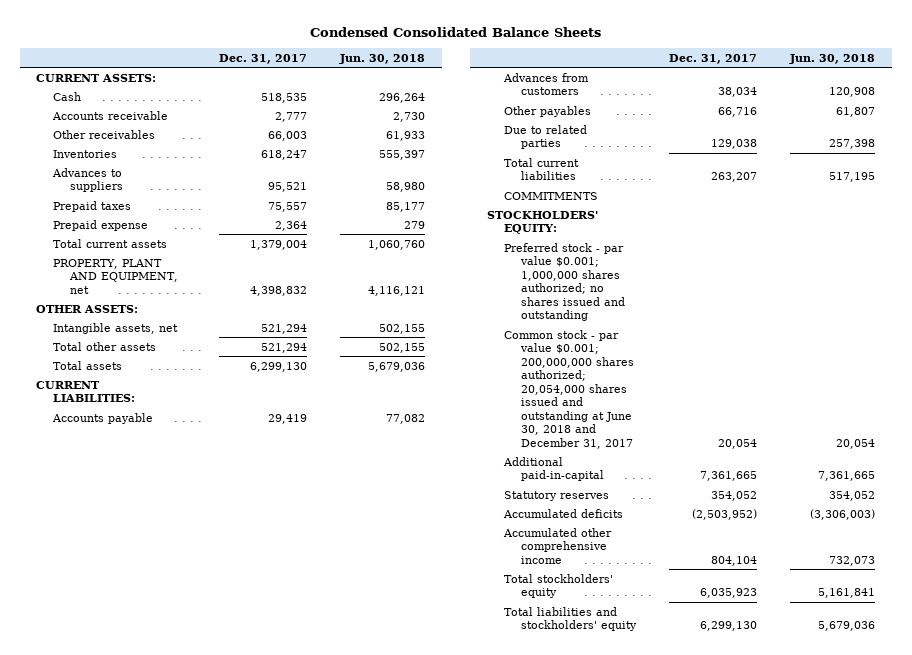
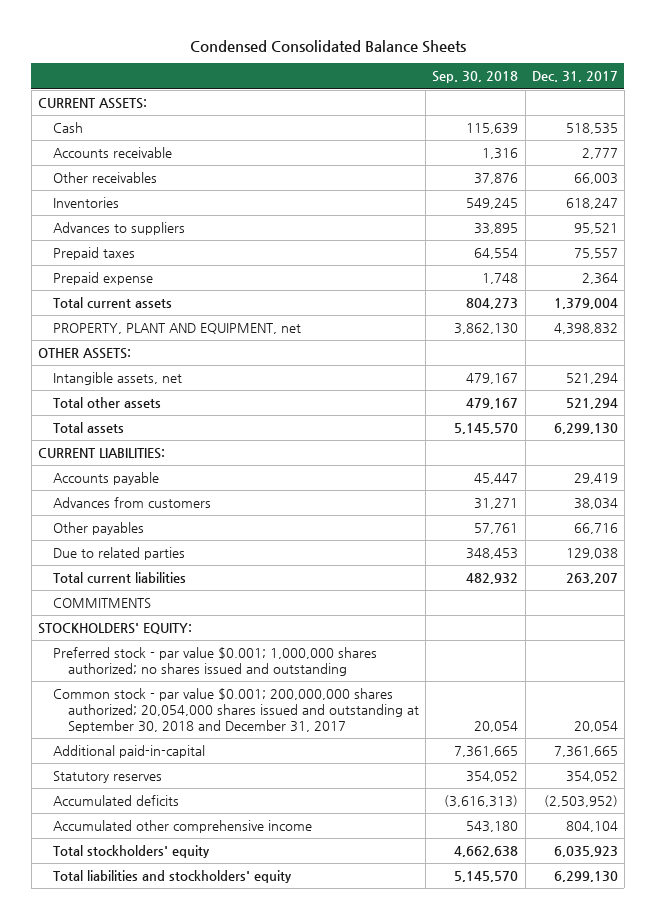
- | Dec. 31, 2017 | Jun. 30, 2018
+ | Sep. 30, 2018 | Dec. 31, 2017
- Common stock - par value $0.001; 200,000,000 shares authorized; 20,054,000 shares issued and outstanding at June 30, 2018 and December 31, 2017 | 20,054 | 20,054
+ Common stock - par value $0.001; 200,000,000 shares authorized; 20,054,000 shares issued and outstanding at September 30, 2018 and December 31, 2017 | 20,054 | 20,054

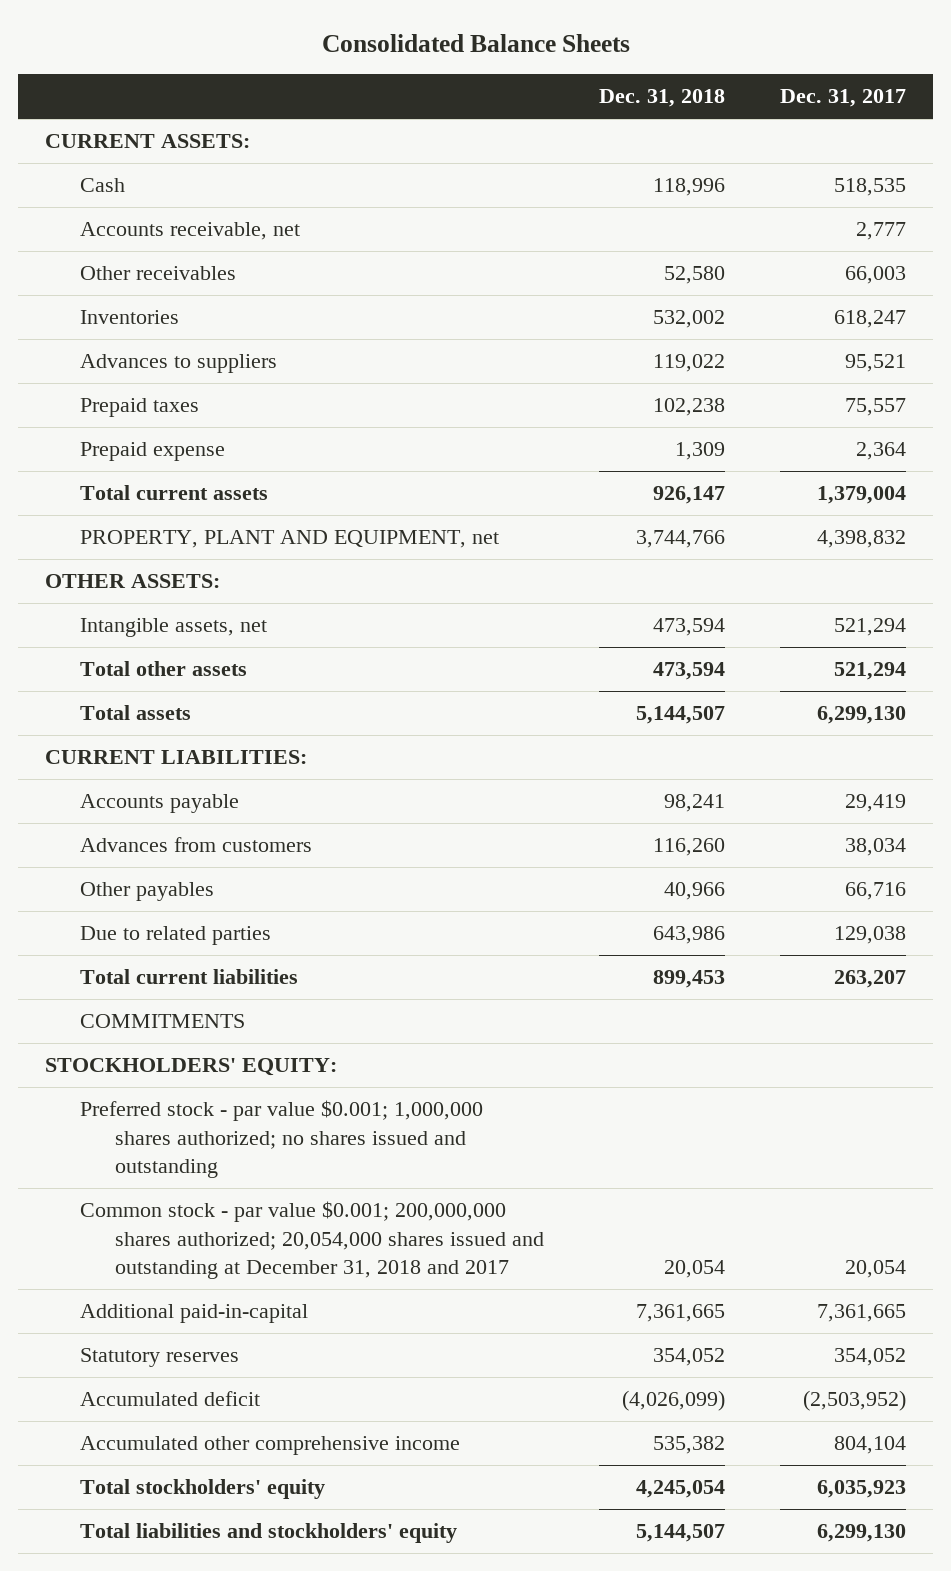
- Condensed Consolidated Balance Sheets
+ Consolidated Balance Sheets
- | Sep. 30, 2018 | Dec. 31, 2017
+ | Dec. 31, 2018 | Dec. 31, 2017
- Accounts receivable | 1,316 | 2,777
+ Accounts receivable, net | | 2,777
- Common stock - par value $0.001; 200,000,000 shares authorized; 20,054,000 shares issued and outstanding at September 30, 2018 and December 31, 2017 | 20,054 | 20,054
+ Common stock - par value $0.001; 200,000,000 shares authorized; 20,054,000 shares issued and outstanding at December 31, 2018 and 2017 | 20,054 | 20,054
- Accumulated deficits | (3,616,313) | (2,503,952)
+ Accumulated deficit | (4,026,099) | (2,503,952)

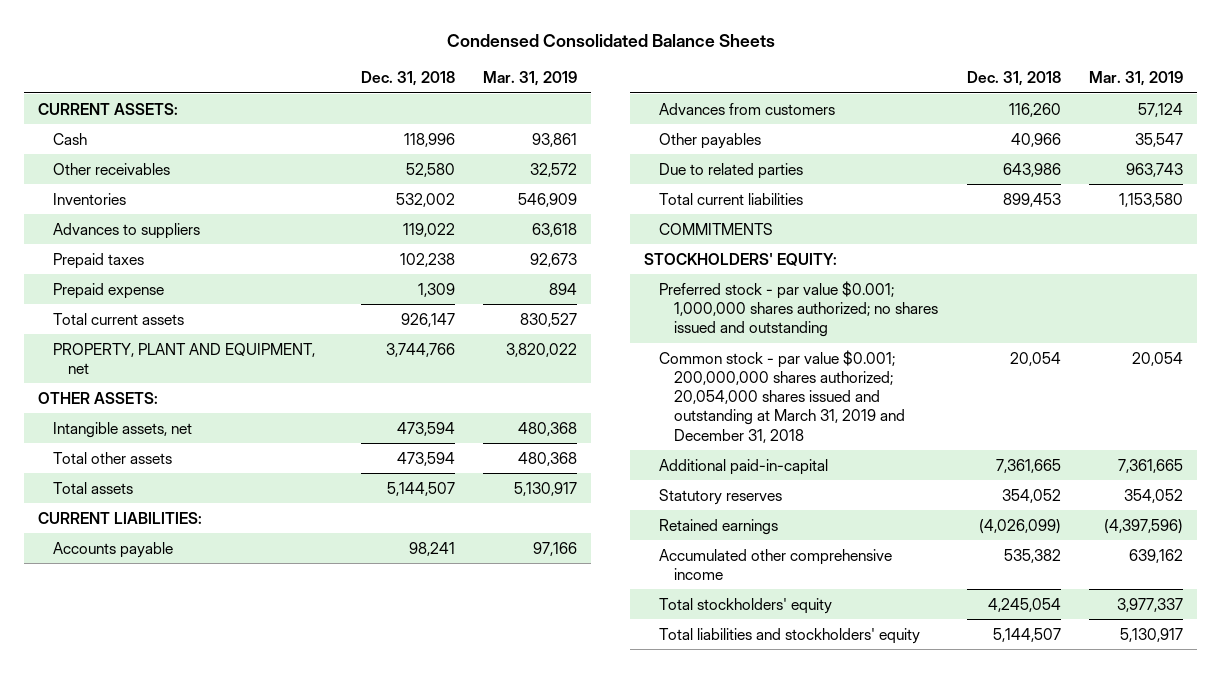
- Consolidated Balance Sheets
+ Condensed Consolidated Balance Sheets
- | Dec. 31, 2018 | Dec. 31, 2017
+ | Dec. 31, 2018 | Mar. 31, 2019
- Accounts receivable, net | | 2,777
- Common stock - par value $0.001; 200,000,000 shares authorized; 20,054,000 shares issued and outstanding at December 31, 2018 and 2017 | 20,054 | 20,054
+ Common stock - par value $0.001; 200,000,000 shares authorized; 20,054,000 shares issued and outstanding at March 31, 2019 and December 31, 2018 | 20,054 | 20,054
- Accumulated deficit | (4,026,099) | (2,503,952)
+ Retained earnings | (4,026,099) | (4,397,596)

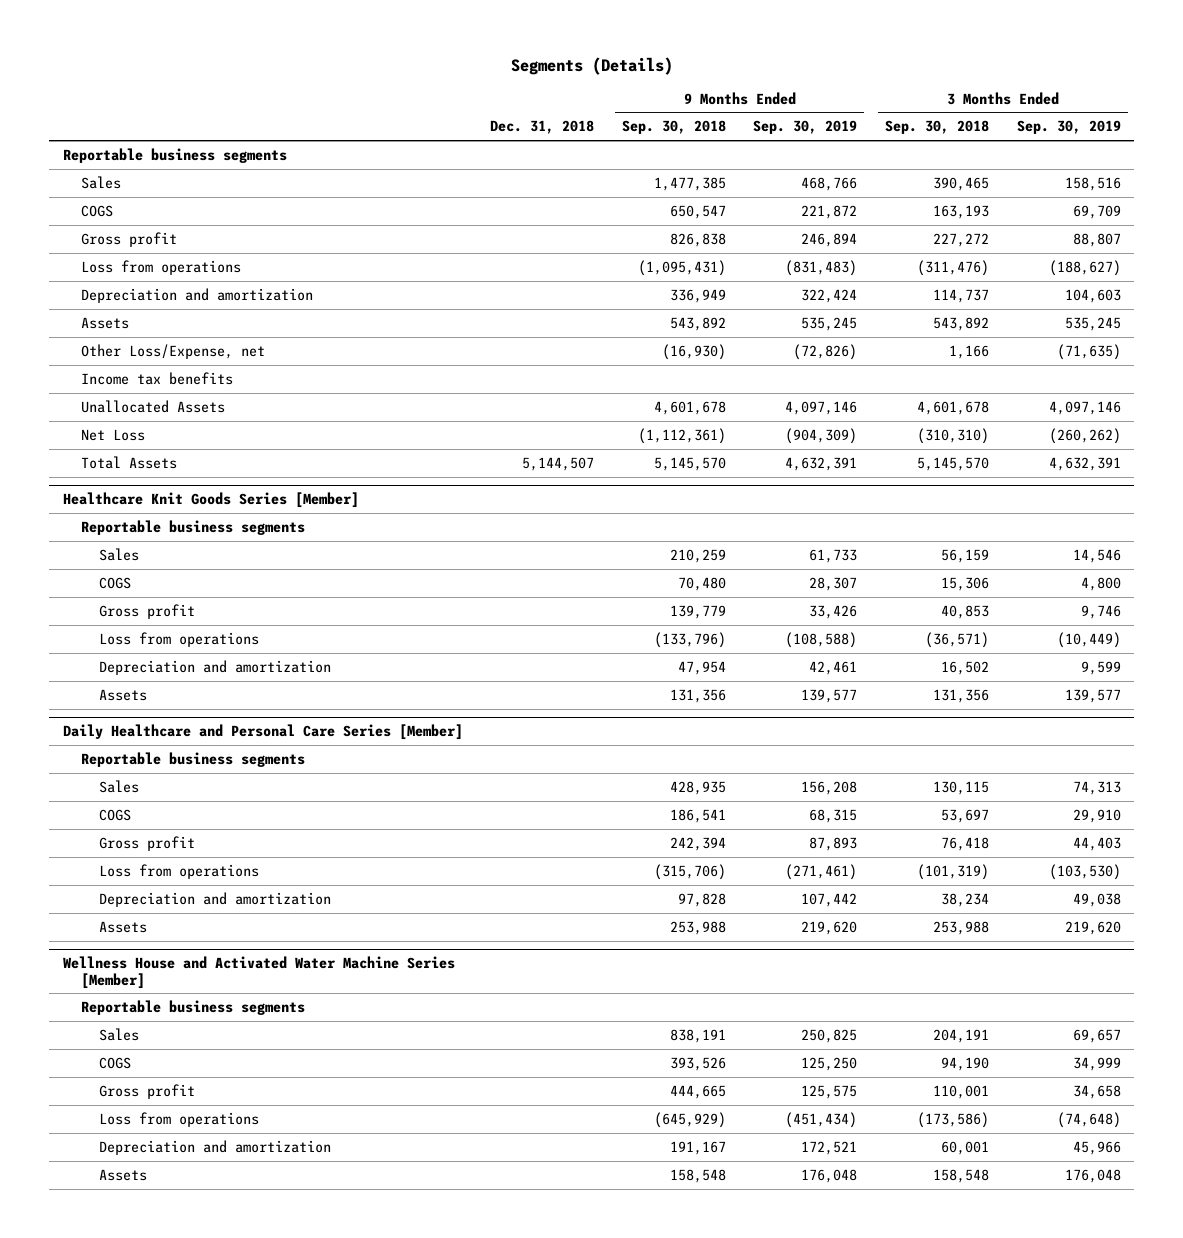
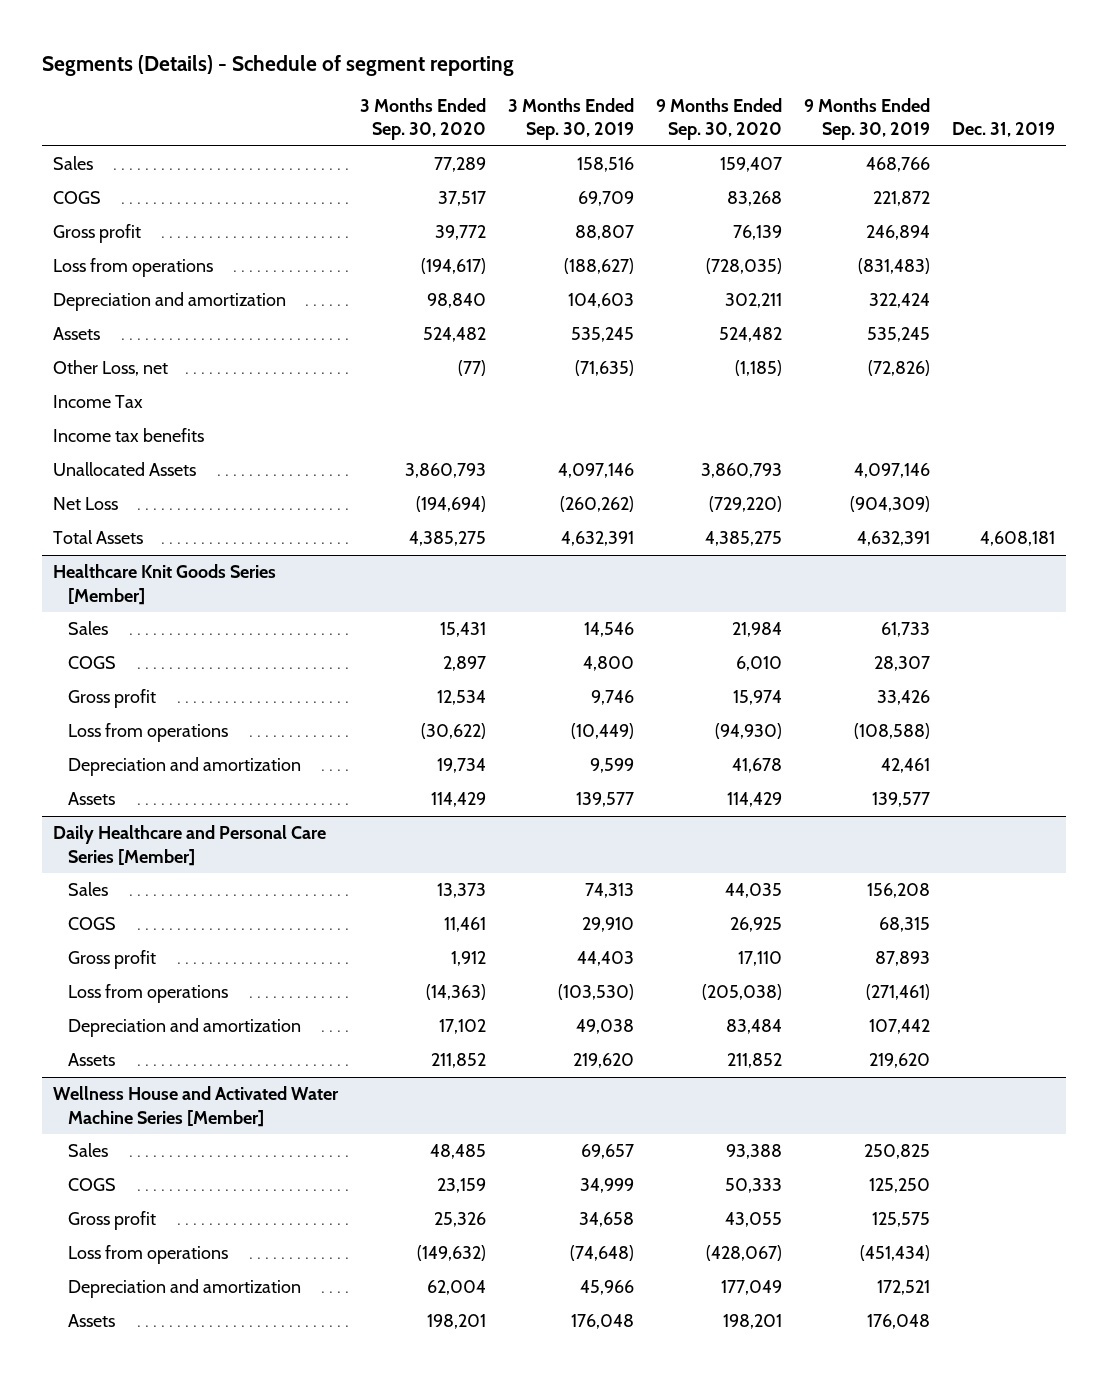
- Segments (Details)
+ Segments (Details) - Schedule of segment reporting
- | Dec. 31, 2018 | 9 Months Ended Sep. 30, 2018 | 9 Months Ended Sep. 30, 2019 | 3 Months Ended Sep. 30, 2018 | 3 Months Ended Sep. 30, 2019
+ | 3 Months Ended Sep. 30, 2020 | 3 Months Ended Sep. 30, 2019 | 9 Months Ended Sep. 30, 2020 | 9 Months Ended Sep. 30, 2019 | Dec. 31, 2019
- Reportable business segments
- Other Loss/Expense, net | | (16,930) | (72,826) | 1,166 | (71,635)
+ Other Loss, net | (77) | (71,635) | (1,185) | (72,826) |
+ Income Tax
@ Healthcare Knit Goods Series [Member]
- Reportable business segments
@ Daily Healthcare and Personal Care Series [Member]
- Reportable business segments
@ Wellness House and Activated Water Machine Series [Member]
- Reportable business segments

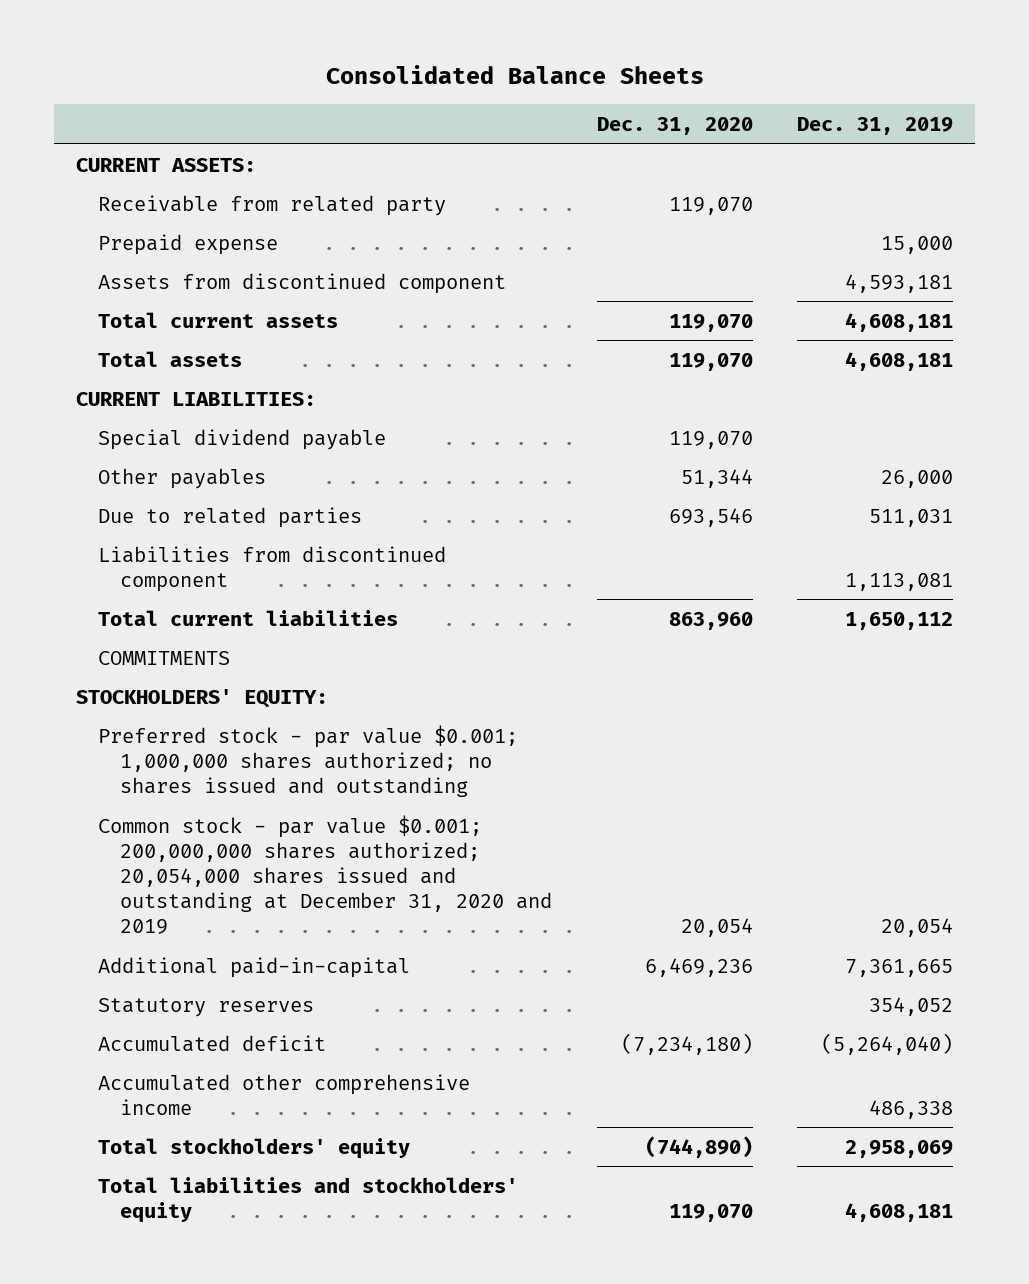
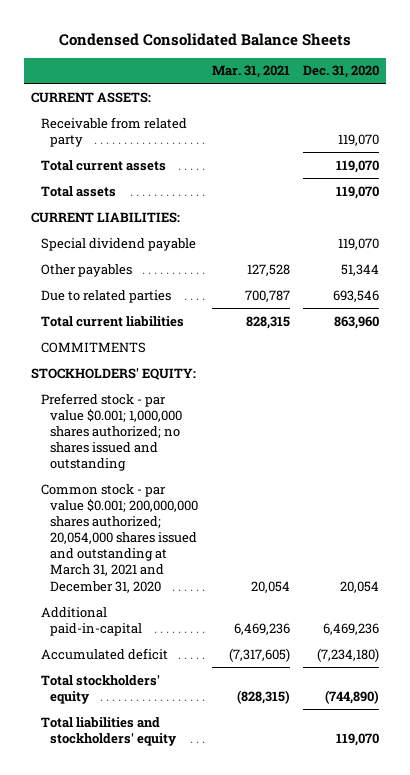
- Consolidated Balance Sheets
+ Condensed Consolidated Balance Sheets
- | Dec. 31, 2020 | Dec. 31, 2019
+ | Mar. 31, 2021 | Dec. 31, 2020
- Prepaid expense | | 15,000
- Assets from discontinued component | | 4,593,181
- Liabilities from discontinued component | | 1,113,081
- Common stock - par value $0.001; 200,000,000 shares authorized; 20,054,000 shares issued and outstanding at December 31, 2020 and 2019 | 20,054 | 20,054
+ Common stock - par value $0.001; 200,000,000 shares authorized; 20,054,000 shares issued and outstanding at March 31, 2021 and December 31, 2020 | 20,054 | 20,054
- Statutory reserves | | 354,052
- Accumulated other comprehensive income | | 486,338

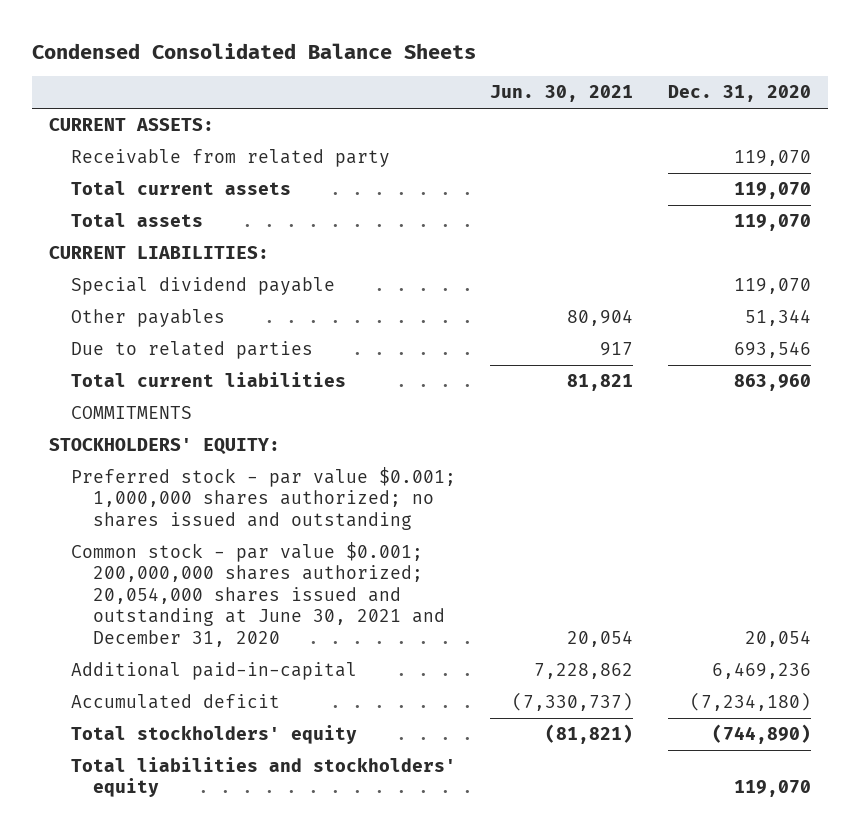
- | Mar. 31, 2021 | Dec. 31, 2020
+ | Jun. 30, 2021 | Dec. 31, 2020
- Common stock - par value $0.001; 200,000,000 shares authorized; 20,054,000 shares issued and outstanding at March 31, 2021 and December 31, 2020 | 20,054 | 20,054
+ Common stock - par value $0.001; 200,000,000 shares authorized; 20,054,000 shares issued and outstanding at June 30, 2021 and December 31, 2020 | 20,054 | 20,054

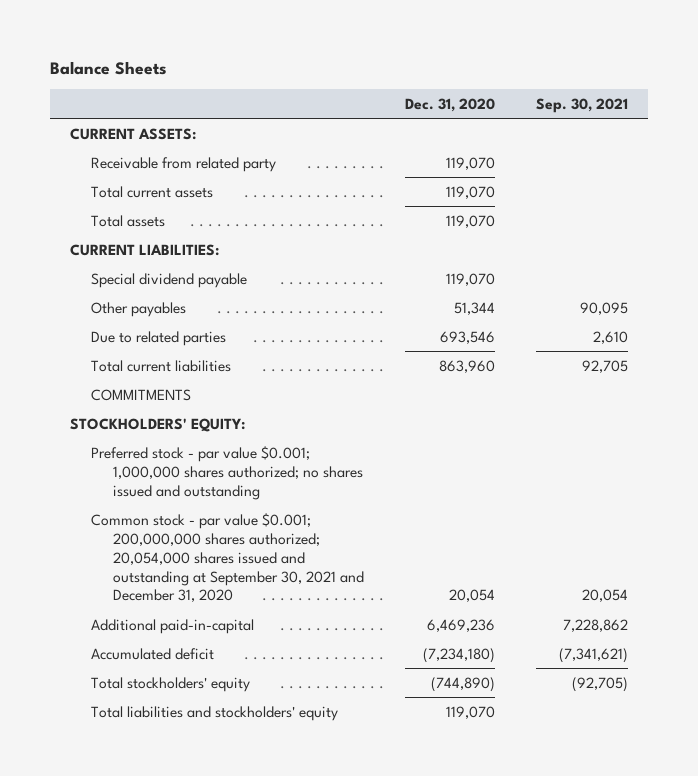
- Condensed Consolidated Balance Sheets
+ Balance Sheets
- | Jun. 30, 2021 | Dec. 31, 2020
+ | Dec. 31, 2020 | Sep. 30, 2021
- Common stock - par value $0.001; 200,000,000 shares authorized; 20,054,000 shares issued and outstanding at June 30, 2021 and December 31, 2020 | 20,054 | 20,054
+ Common stock - par value $0.001; 200,000,000 shares authorized; 20,054,000 shares issued and outstanding at September 30, 2021 and December 31, 2020 | 20,054 | 20,054

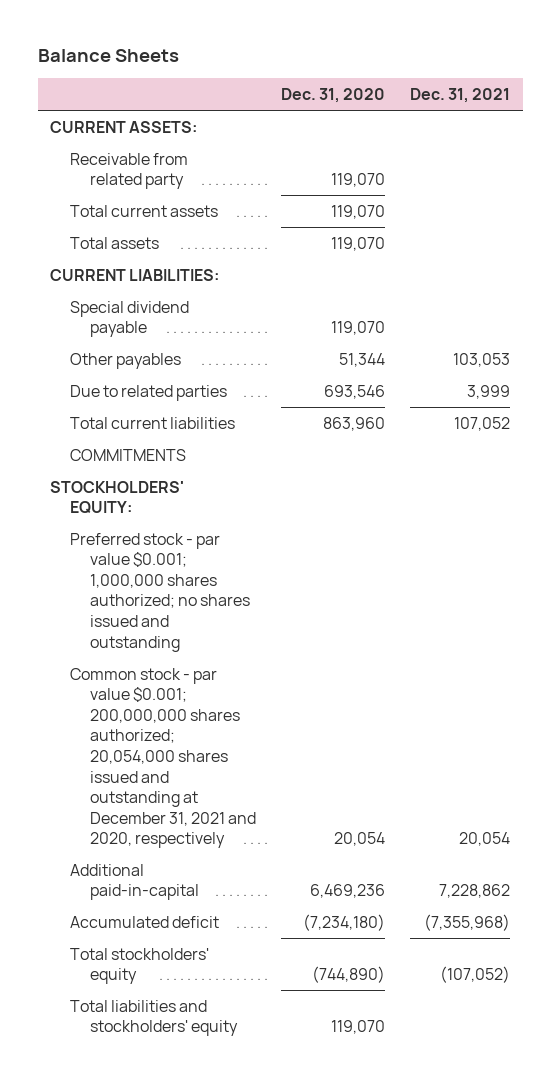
- | Dec. 31, 2020 | Sep. 30, 2021
+ | Dec. 31, 2020 | Dec. 31, 2021
- Common stock - par value $0.001; 200,000,000 shares authorized; 20,054,000 shares issued and outstanding at September 30, 2021 and December 31, 2020 | 20,054 | 20,054
+ Common stock - par value $0.001; 200,000,000 shares authorized; 20,054,000 shares issued and outstanding at December 31, 2021 and 2020, respectively | 20,054 | 20,054

